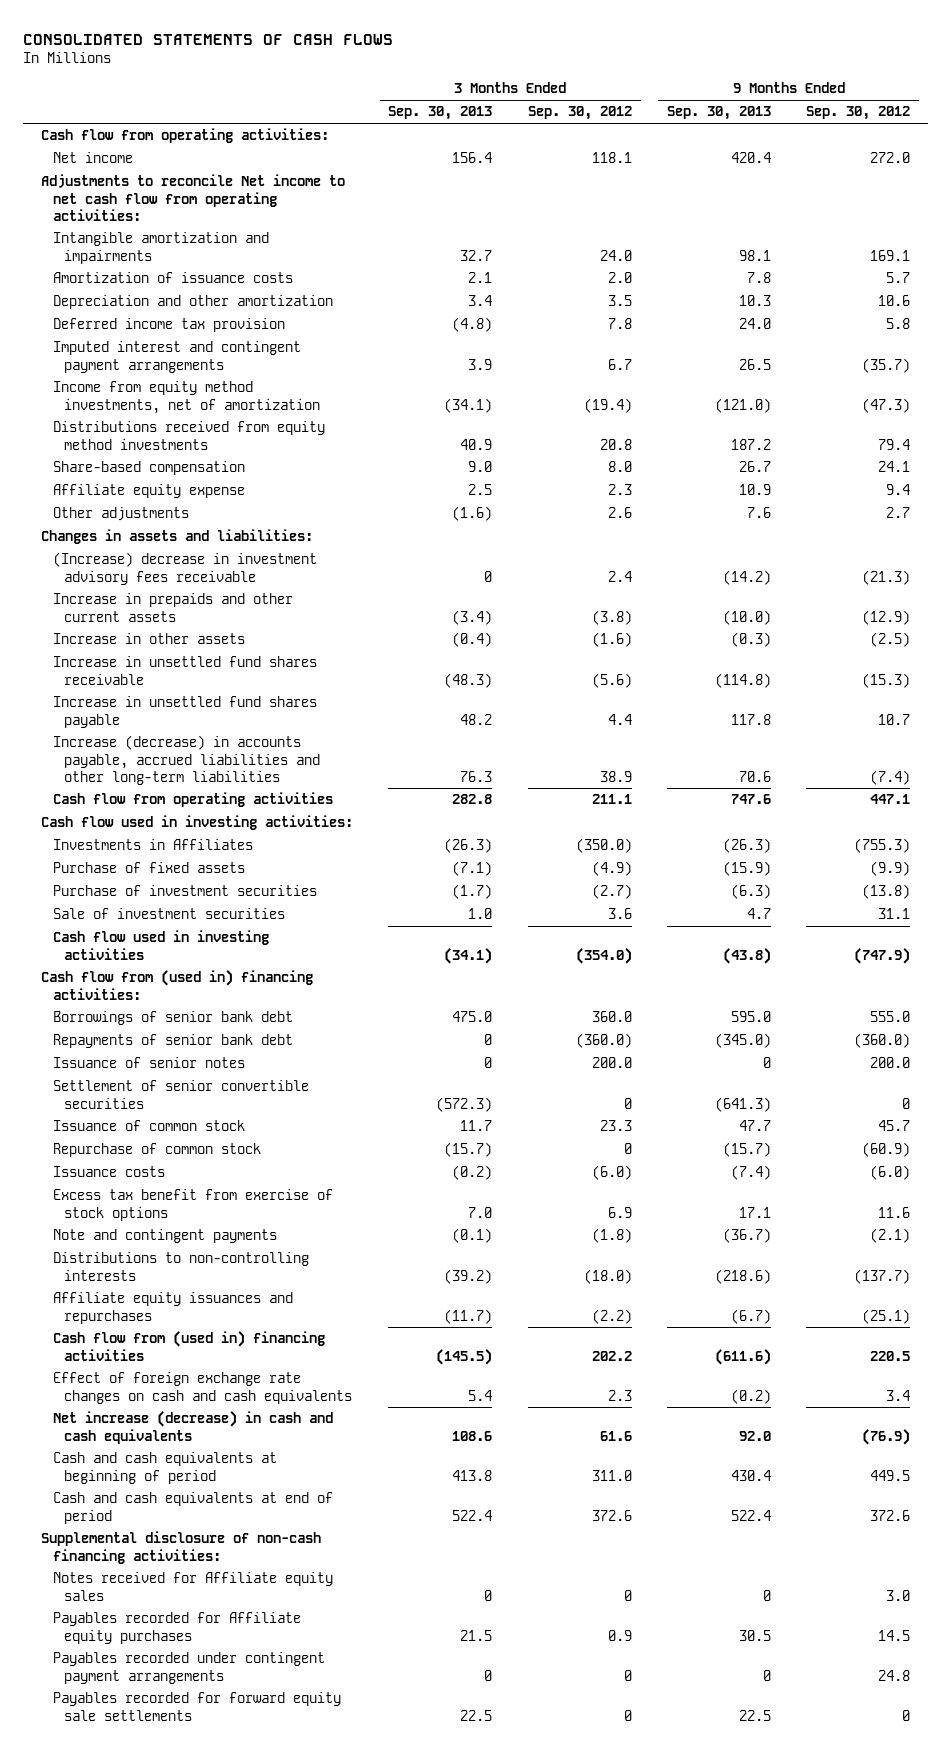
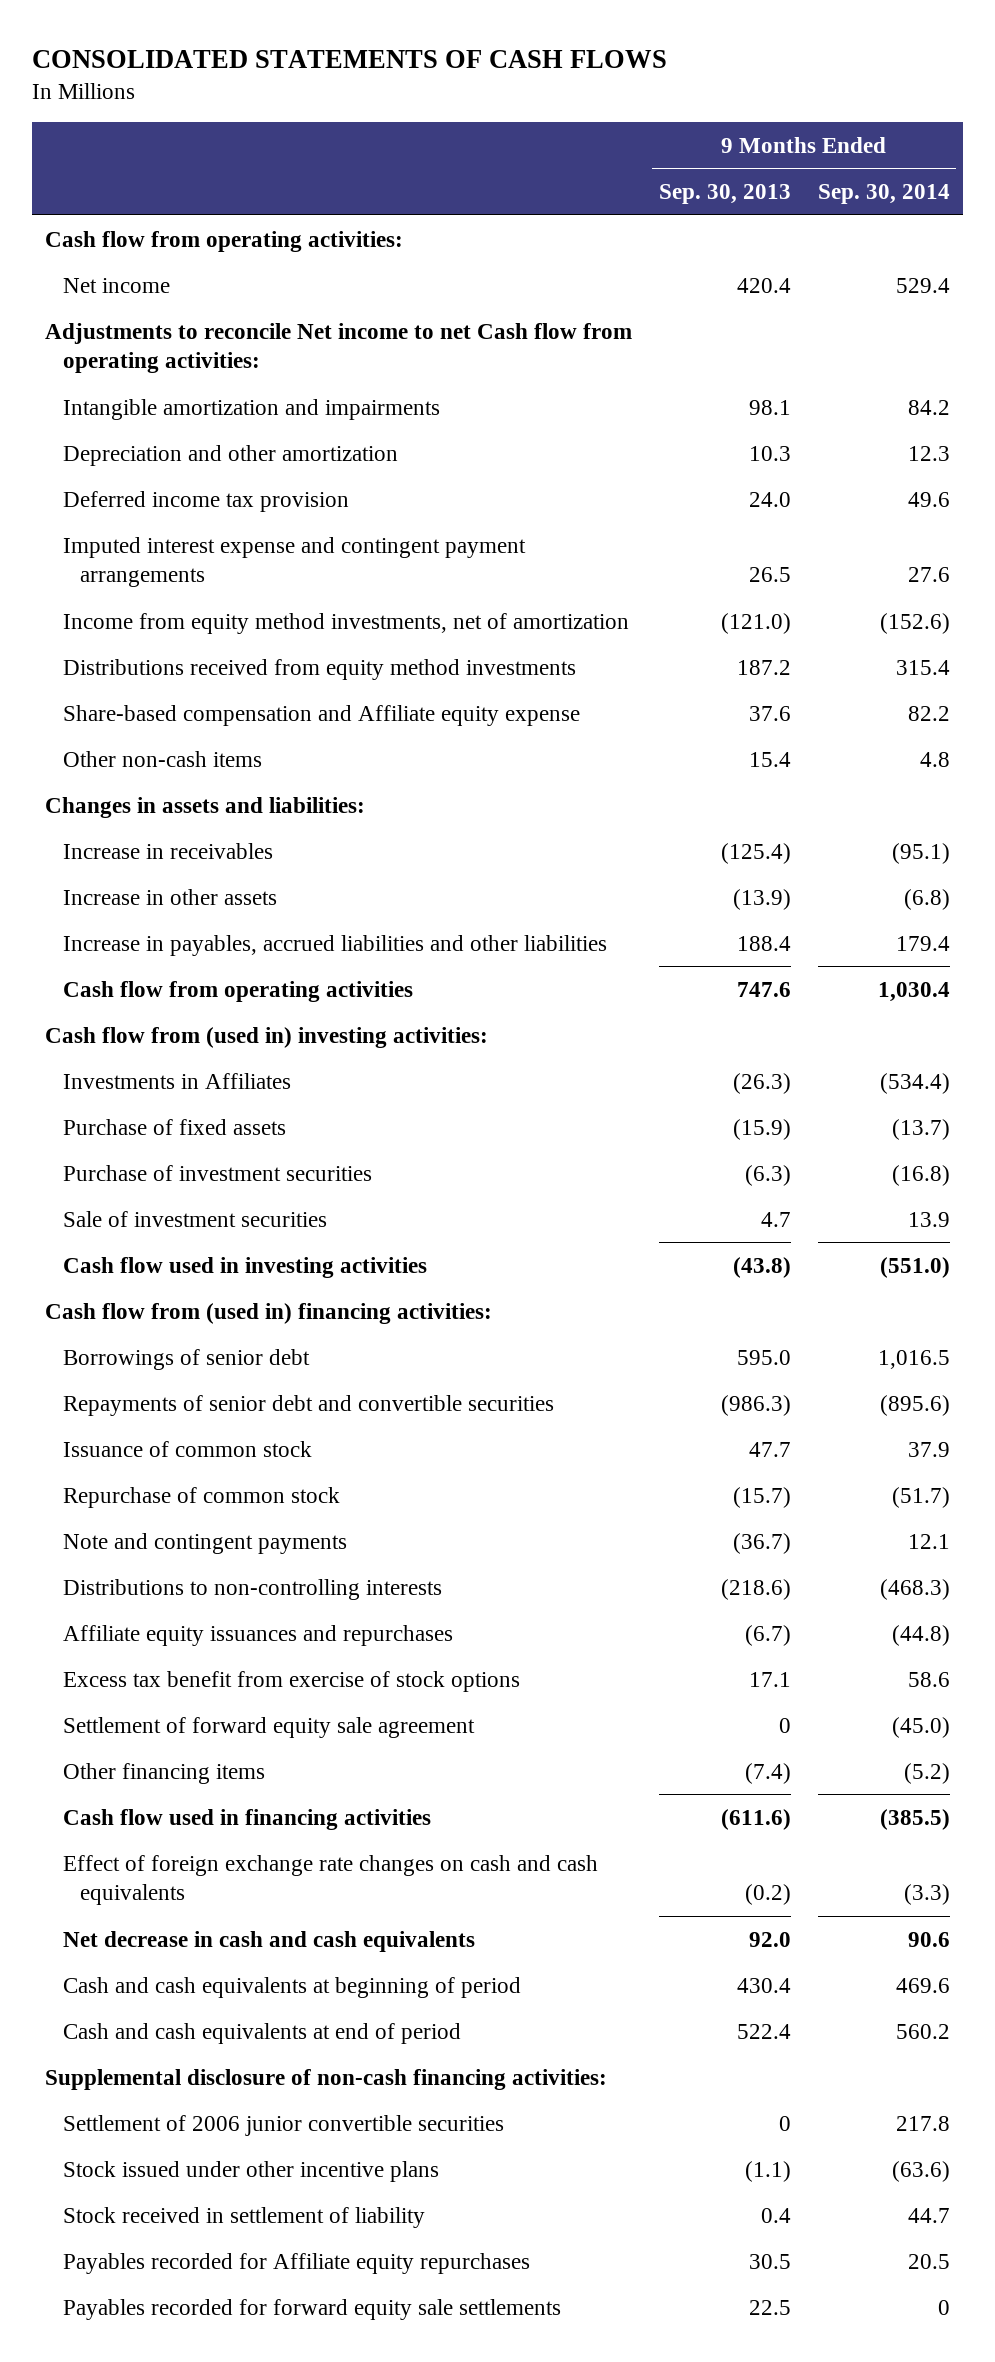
- | 3 Months Ended Sep. 30, 2013 | 3 Months Ended Sep. 30, 2012 | 9 Months Ended Sep. 30, 2013 | 9 Months Ended Sep. 30, 2012
+ | 9 Months Ended Sep. 30, 2013 | 9 Months Ended Sep. 30, 2014
- Adjustments to reconcile Net income to net cash flow from operating activities:
+ Adjustments to reconcile Net income to net Cash flow from operating activities:
- Amortization of issuance costs | 2.1 | 2.0 | 7.8 | 5.7
- Imputed interest and contingent payment arrangements | 3.9 | 6.7 | 26.5 | (35.7)
+ Imputed interest expense and contingent payment arrangements | 26.5 | 27.6
- Share-based compensation | 9.0 | 8.0 | 26.7 | 24.1
- Affiliate equity expense | 2.5 | 2.3 | 10.9 | 9.4
- Other adjustments | (1.6) | 2.6 | 7.6 | 2.7
+ Share-based compensation and Affiliate equity expense | 37.6 | 82.2
+ Other non-cash items | 15.4 | 4.8
- (Increase) decrease in investment advisory fees receivable | 0 | 2.4 | (14.2) | (21.3)
- Increase in prepaids and other current assets | (3.4) | (3.8) | (10.0) | (12.9)
- Increase in other assets | (0.4) | (1.6) | (0.3) | (2.5)
- Increase in unsettled fund shares receivable | (48.3) | (5.6) | (114.8) | (15.3)
- Increase in unsettled fund shares payable | 48.2 | 4.4 | 117.8 | 10.7
- Increase (decrease) in accounts payable, accrued liabilities and other long-term liabilities | 76.3 | 38.9 | 70.6 | (7.4)
+ Increase in receivables | (125.4) | (95.1)
+ Increase in other assets | (13.9) | (6.8)
+ Increase in payables, accrued liabilities and other liabilities | 188.4 | 179.4
- Cash flow used in investing activities:
+ Cash flow from (used in) investing activities:
- Borrowings of senior bank debt | 475.0 | 360.0 | 595.0 | 555.0
- Repayments of senior bank debt | 0 | (360.0) | (345.0) | (360.0)
- Issuance of senior notes | 0 | 200.0 | 0 | 200.0
- Settlement of senior convertible securities | (572.3) | 0 | (641.3) | 0
+ Borrowings of senior debt | 595.0 | 1,016.5
+ Repayments of senior debt and convertible securities | (986.3) | (895.6)
- Issuance costs | (0.2) | (6.0) | (7.4) | (6.0)
- Cash flow from (used in) financing activities | (145.5) | 202.2 | (611.6) | 220.5
moved down: Excess tax benefit from exercise of stock options | 17.1 | 58.6
+ Settlement of forward equity sale agreement | 0 | (45.0)
+ Other financing items | (7.4) | (5.2)
+ Cash flow used in financing activities | (611.6) | (385.5)
- Net increase (decrease) in cash and cash equivalents | 108.6 | 61.6 | 92.0 | (76.9)
+ Net decrease in cash and cash equivalents | 92.0 | 90.6
- Notes received for Affiliate equity sales | 0 | 0 | 0 | 3.0
- Payables recorded for Affiliate equity purchases | 21.5 | 0.9 | 30.5 | 14.5
- Payables recorded under contingent payment arrangements | 0 | 0 | 0 | 24.8
+ Settlement of 2006 junior convertible securities | 0 | 217.8
+ Stock issued under other incentive plans | (1.1) | (63.6)
+ Stock received in settlement of liability | 0.4 | 44.7
+ Payables recorded for Affiliate equity repurchases | 30.5 | 20.5

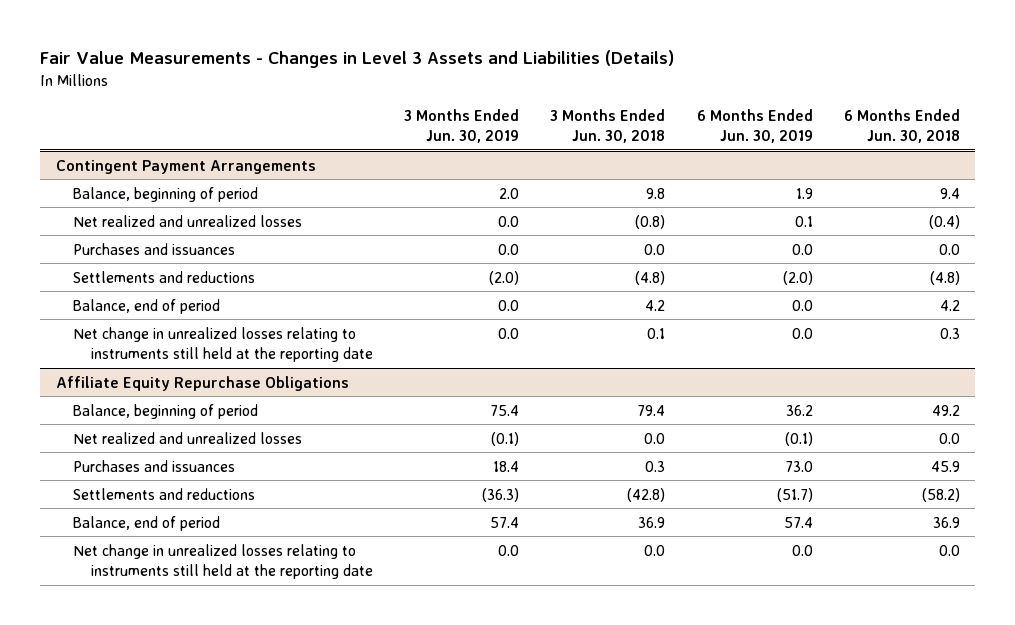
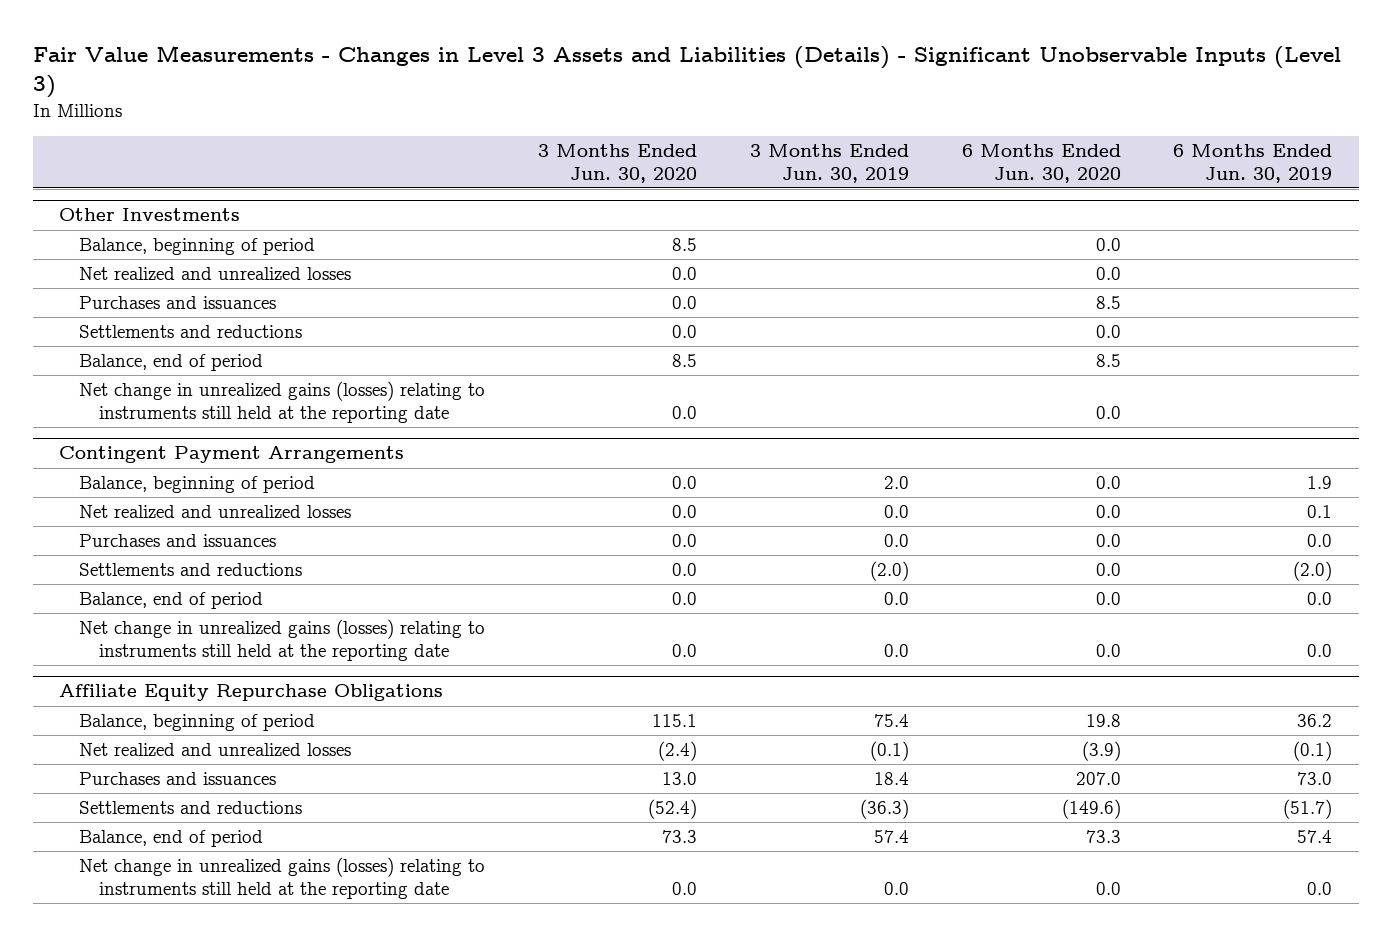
- Fair Value Measurements - Changes in Level 3 Assets and Liabilities (Details)
+ Fair Value Measurements - Changes in Level 3 Assets and Liabilities (Details) - Significant Unobservable Inputs (Level 3)
- | 3 Months Ended Jun. 30, 2019 | 3 Months Ended Jun. 30, 2018 | 6 Months Ended Jun. 30, 2019 | 6 Months Ended Jun. 30, 2018
+ | 3 Months Ended Jun. 30, 2020 | 3 Months Ended Jun. 30, 2019 | 6 Months Ended Jun. 30, 2020 | 6 Months Ended Jun. 30, 2019
+ Other Investments
+ Balance, beginning of period | 8.5 | | 0.0 |
+ Net realized and unrealized losses | 0.0 | | 0.0 |
+ Purchases and issuances | 0.0 | | 8.5 |
+ Settlements and reductions | 0.0 | | 0.0 |
+ Balance, end of period | 8.5 | | 8.5 |
+ Net change in unrealized gains (losses) relating to instruments still held at the reporting date | 0.0 | | 0.0 |
@ Contingent Payment Arrangements
- Net change in unrealized losses relating to instruments still held at the reporting date | 0.0 | 0.1 | 0.0 | 0.3
+ Net change in unrealized gains (losses) relating to instruments still held at the reporting date | 0.0 | 0.0 | 0.0 | 0.0
@ Affiliate Equity Repurchase Obligations
- Net change in unrealized losses relating to instruments still held at the reporting date | 0.0 | 0.0 | 0.0 | 0.0
+ Net change in unrealized gains (losses) relating to instruments still held at the reporting date | 0.0 | 0.0 | 0.0 | 0.0

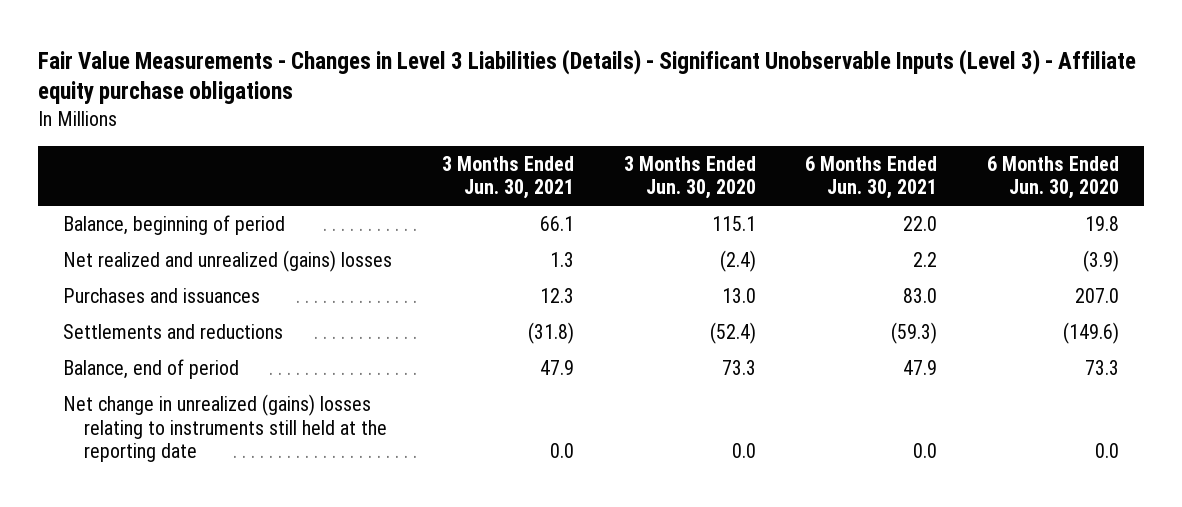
- Fair Value Measurements - Changes in Level 3 Assets and Liabilities (Details) - Significant Unobservable Inputs (Level 3)
+ Fair Value Measurements - Changes in Level 3 Liabilities (Details) - Significant Unobservable Inputs (Level 3) - Affiliate equity purchase obligations
- | 3 Months Ended Jun. 30, 2020 | 3 Months Ended Jun. 30, 2019 | 6 Months Ended Jun. 30, 2020 | 6 Months Ended Jun. 30, 2019
+ | 3 Months Ended Jun. 30, 2021 | 3 Months Ended Jun. 30, 2020 | 6 Months Ended Jun. 30, 2021 | 6 Months Ended Jun. 30, 2020
- Other Investments
- Balance, beginning of period | 8.5 | | 0.0 |
- Net realized and unrealized losses | 0.0 | | 0.0 |
- Purchases and issuances | 0.0 | | 8.5 |
- Settlements and reductions | 0.0 | | 0.0 |
- Balance, end of period | 8.5 | | 8.5 |
- Net change in unrealized gains (losses) relating to instruments still held at the reporting date | 0.0 | | 0.0 |
- Contingent Payment Arrangements
- Balance, beginning of period | 0.0 | 2.0 | 0.0 | 1.9
- Net realized and unrealized losses | 0.0 | 0.0 | 0.0 | 0.1
- Purchases and issuances | 0.0 | 0.0 | 0.0 | 0.0
- Settlements and reductions | 0.0 | (2.0) | 0.0 | (2.0)
- Balance, end of period | 0.0 | 0.0 | 0.0 | 0.0
- Net change in unrealized gains (losses) relating to instruments still held at the reporting date | 0.0 | 0.0 | 0.0 | 0.0
- Affiliate Equity Repurchase Obligations
- Net realized and unrealized losses | (2.4) | (0.1) | (3.9) | (0.1)
+ Net realized and unrealized (gains) losses | 1.3 | (2.4) | 2.2 | (3.9)
- Net change in unrealized gains (losses) relating to instruments still held at the reporting date | 0.0 | 0.0 | 0.0 | 0.0
+ Net change in unrealized (gains) losses relating to instruments still held at the reporting date | 0.0 | 0.0 | 0.0 | 0.0

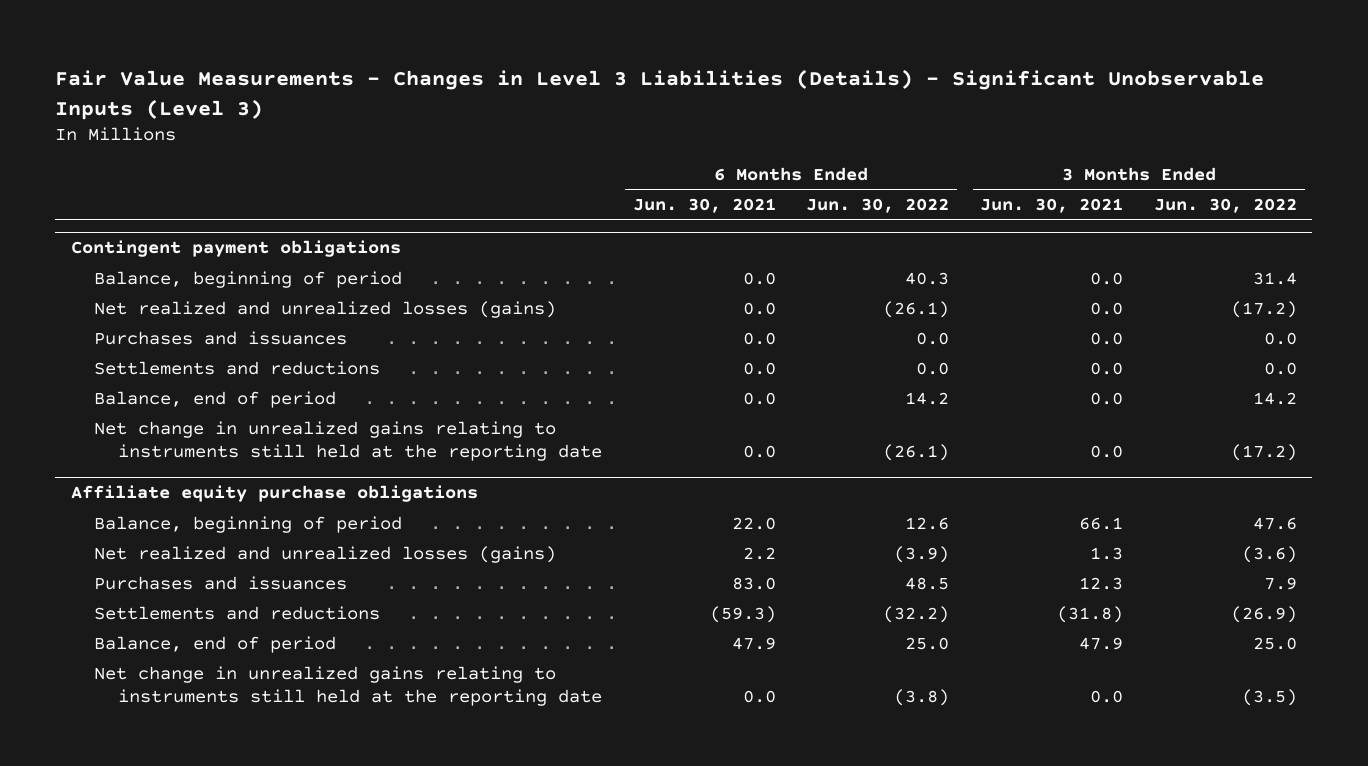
- Fair Value Measurements - Changes in Level 3 Liabilities (Details) - Significant Unobservable Inputs (Level 3) - Affiliate equity purchase obligations
+ Fair Value Measurements - Changes in Level 3 Liabilities (Details) - Significant Unobservable Inputs (Level 3)
- | 3 Months Ended Jun. 30, 2021 | 3 Months Ended Jun. 30, 2020 | 6 Months Ended Jun. 30, 2021 | 6 Months Ended Jun. 30, 2020
+ | 6 Months Ended Jun. 30, 2021 | 6 Months Ended Jun. 30, 2022 | 3 Months Ended Jun. 30, 2021 | 3 Months Ended Jun. 30, 2022
+ Contingent payment obligations
+ Balance, beginning of period | 0.0 | 40.3 | 0.0 | 31.4
+ Net realized and unrealized losses (gains) | 0.0 | (26.1) | 0.0 | (17.2)
+ Purchases and issuances | 0.0 | 0.0 | 0.0 | 0.0
+ Settlements and reductions | 0.0 | 0.0 | 0.0 | 0.0
+ Balance, end of period | 0.0 | 14.2 | 0.0 | 14.2
+ Net change in unrealized gains relating to instruments still held at the reporting date | 0.0 | (26.1) | 0.0 | (17.2)
+ Affiliate equity purchase obligations
- Net realized and unrealized (gains) losses | 1.3 | (2.4) | 2.2 | (3.9)
+ Net realized and unrealized losses (gains) | 2.2 | (3.9) | 1.3 | (3.6)
- Net change in unrealized (gains) losses relating to instruments still held at the reporting date | 0.0 | 0.0 | 0.0 | 0.0
+ Net change in unrealized gains relating to instruments still held at the reporting date | 0.0 | (3.8) | 0.0 | (3.5)

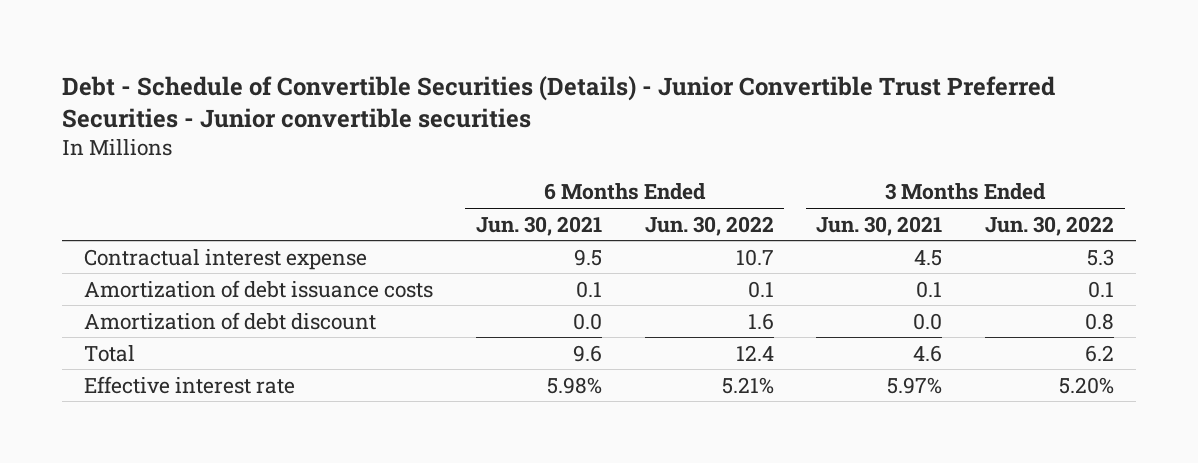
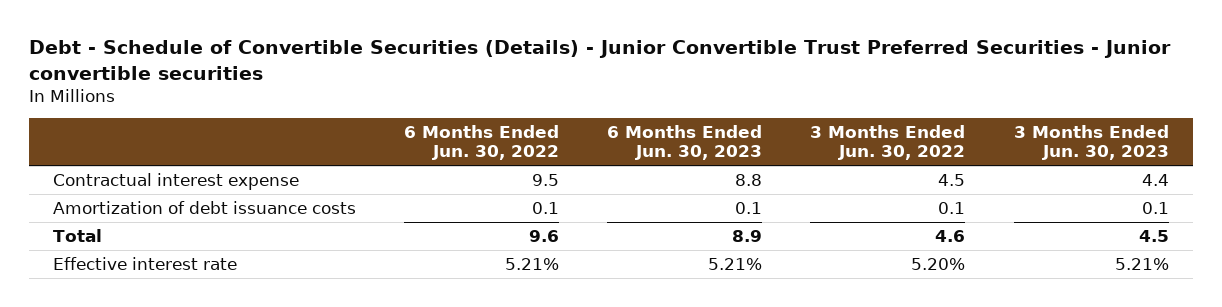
- | 6 Months Ended Jun. 30, 2021 | 6 Months Ended Jun. 30, 2022 | 3 Months Ended Jun. 30, 2021 | 3 Months Ended Jun. 30, 2022
+ | 6 Months Ended Jun. 30, 2022 | 6 Months Ended Jun. 30, 2023 | 3 Months Ended Jun. 30, 2022 | 3 Months Ended Jun. 30, 2023
- Contractual interest expense | 9.5 | 10.7 | 4.5 | 5.3
+ Contractual interest expense | 9.5 | 8.8 | 4.5 | 4.4
- Amortization of debt discount | 0.0 | 1.6 | 0.0 | 0.8
- Total | 9.6 | 12.4 | 4.6 | 6.2
+ Total | 9.6 | 8.9 | 4.6 | 4.5

